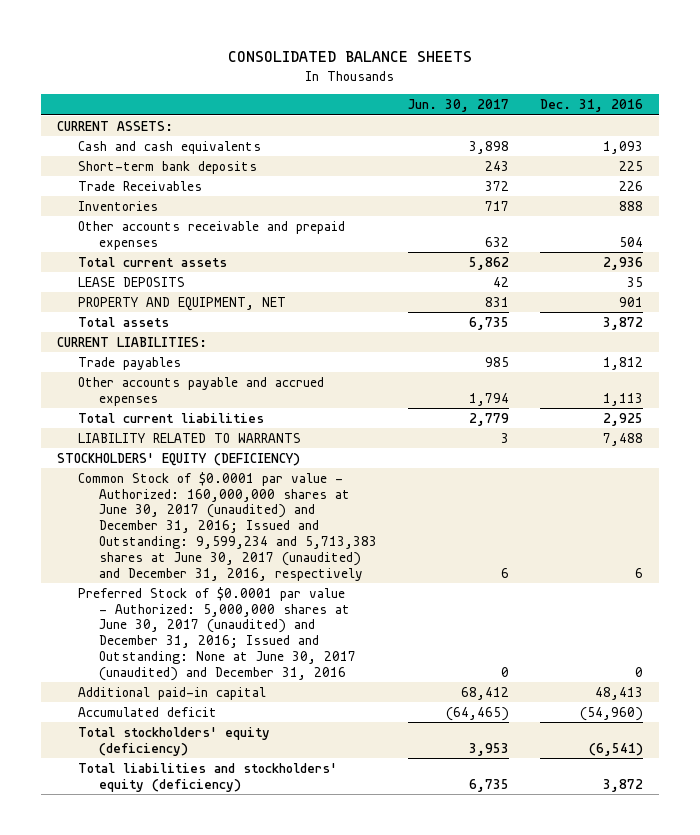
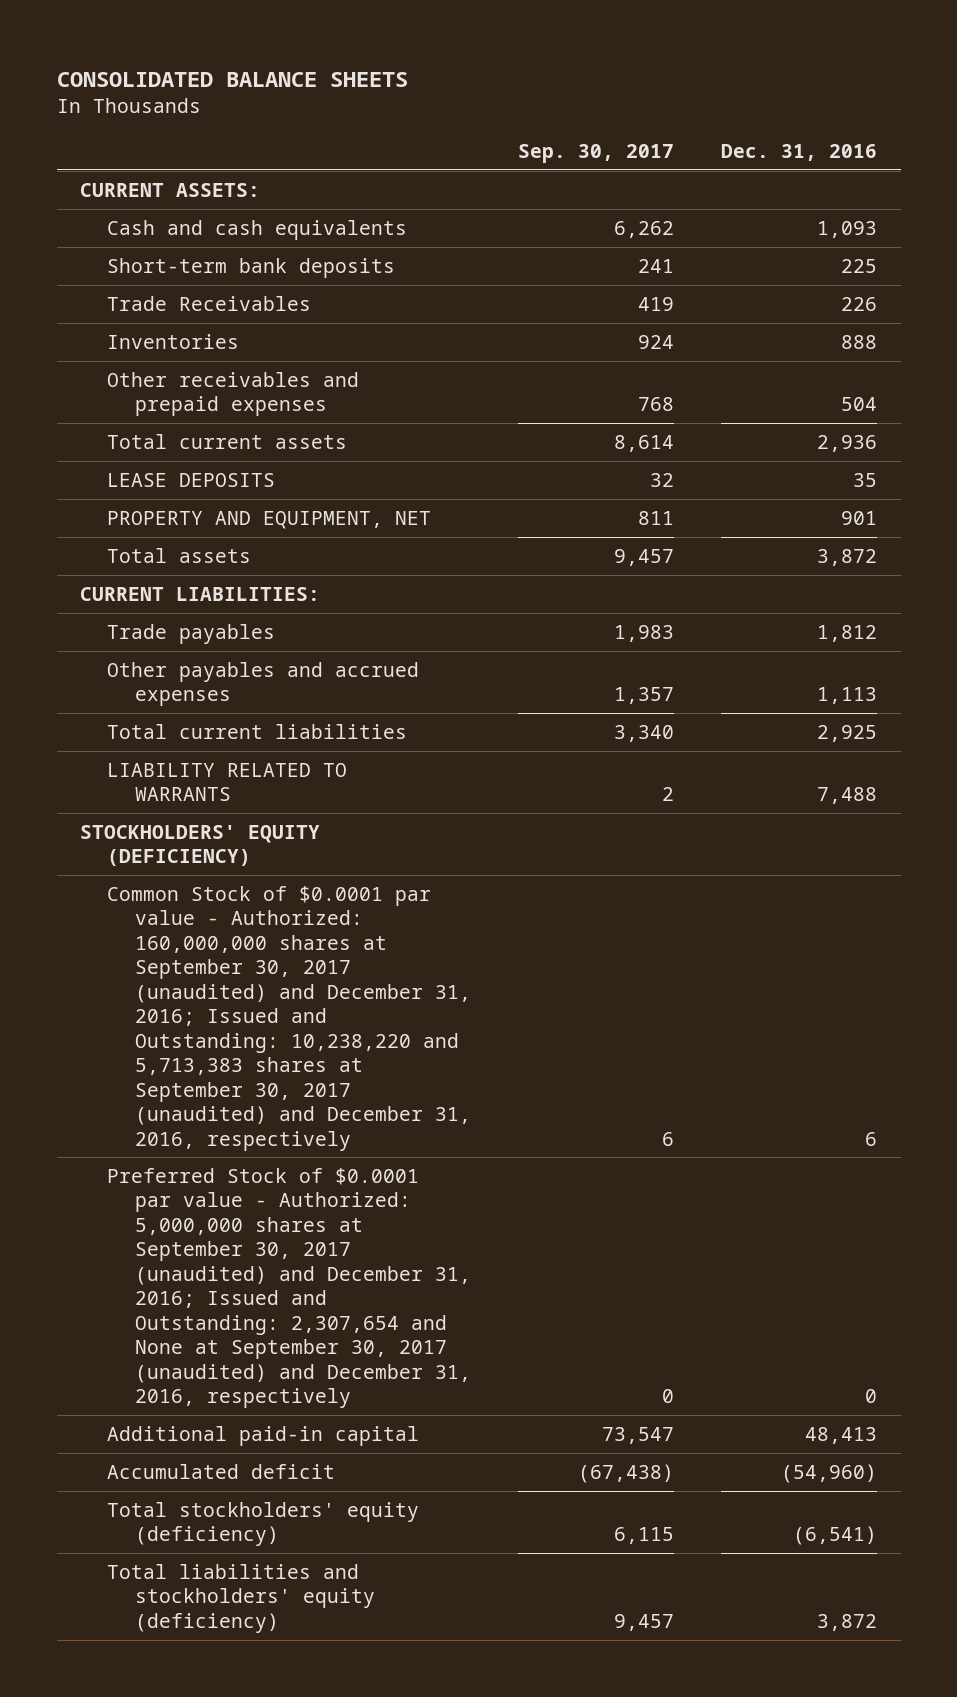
- | Jun. 30, 2017 | Dec. 31, 2016
+ | Sep. 30, 2017 | Dec. 31, 2016
- Other accounts receivable and prepaid expenses | 632 | 504
+ Other receivables and prepaid expenses | 768 | 504
- Other accounts payable and accrued expenses | 1,794 | 1,113
+ Other payables and accrued expenses | 1,357 | 1,113
- Common Stock of $0.0001 par value - Authorized: 160,000,000 shares at June 30, 2017 (unaudited) and December 31, 2016; Issued and Outstanding: 9,599,234 and 5,713,383 shares at June 30, 2017 (unaudited) and December 31, 2016, respectively | 6 | 6
- Preferred Stock of $0.0001 par value - Authorized: 5,000,000 shares at June 30, 2017 (unaudited) and December 31, 2016; Issued and Outstanding: None at June 30, 2017 (unaudited) and December 31, 2016 | 0 | 0
+ Common Stock of $0.0001 par value - Authorized: 160,000,000 shares at September 30, 2017 (unaudited) and December 31, 2016; Issued and Outstanding: 10,238,220 and 5,713,383 shares at September 30, 2017 (unaudited) and December 31, 2016, respectively | 6 | 6
+ Preferred Stock of $0.0001 par value - Authorized: 5,000,000 shares at September 30, 2017 (unaudited) and December 31, 2016; Issued and Outstanding: 2,307,654 and None at September 30, 2017 (unaudited) and December 31, 2016, respectively | 0 | 0

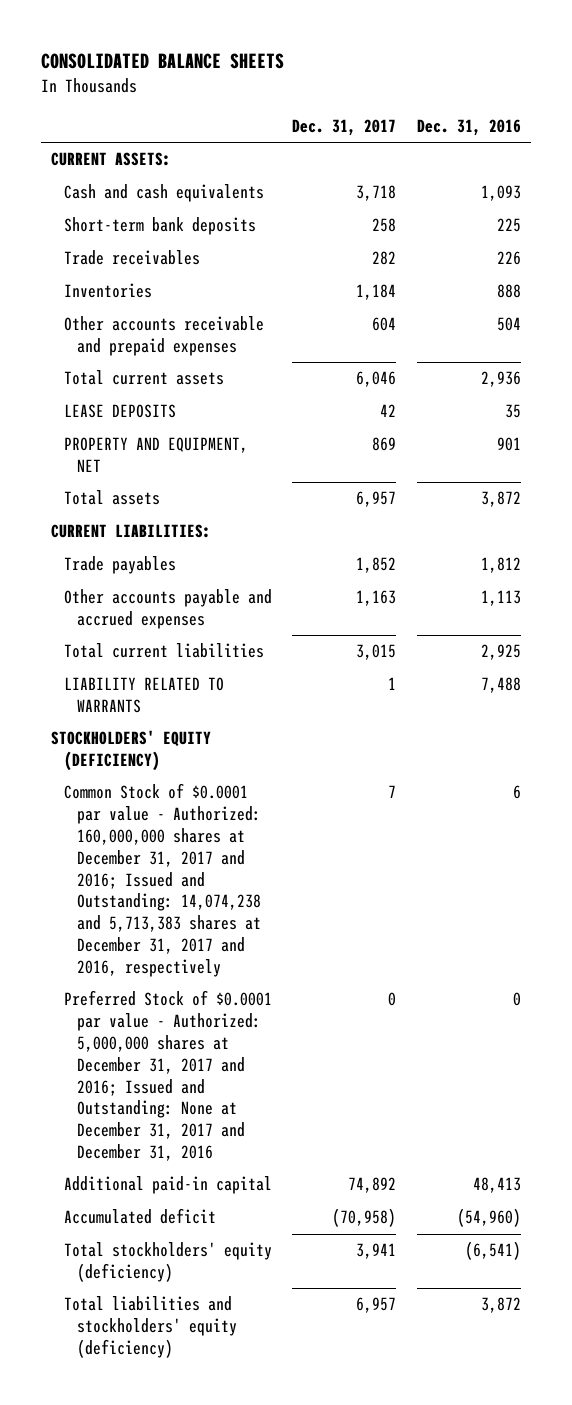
- | Sep. 30, 2017 | Dec. 31, 2016
+ | Dec. 31, 2017 | Dec. 31, 2016
- Trade Receivables | 419 | 226
+ Trade receivables | 282 | 226
- Other receivables and prepaid expenses | 768 | 504
+ Other accounts receivable and prepaid expenses | 604 | 504
- Other payables and accrued expenses | 1,357 | 1,113
+ Other accounts payable and accrued expenses | 1,163 | 1,113
- Common Stock of $0.0001 par value - Authorized: 160,000,000 shares at September 30, 2017 (unaudited) and December 31, 2016; Issued and Outstanding: 10,238,220 and 5,713,383 shares at September 30, 2017 (unaudited) and December 31, 2016, respectively | 6 | 6
- Preferred Stock of $0.0001 par value - Authorized: 5,000,000 shares at September 30, 2017 (unaudited) and December 31, 2016; Issued and Outstanding: 2,307,654 and None at September 30, 2017 (unaudited) and December 31, 2016, respectively | 0 | 0
+ Common Stock of $0.0001 par value - Authorized: 160,000,000 shares at December 31, 2017 and 2016; Issued and Outstanding: 14,074,238 and 5,713,383 shares at December 31, 2017 and 2016, respectively | 7 | 6
+ Preferred Stock of $0.0001 par value - Authorized: 5,000,000 shares at December 31, 2017 and 2016; Issued and Outstanding: None at December 31, 2017 and December 31, 2016 | 0 | 0

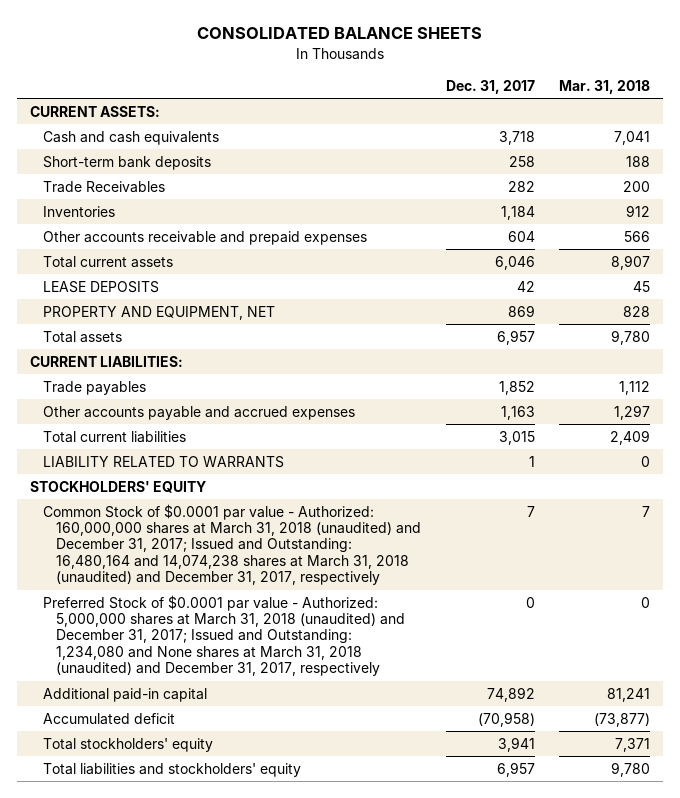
- | Dec. 31, 2017 | Dec. 31, 2016
+ | Dec. 31, 2017 | Mar. 31, 2018
- Trade receivables | 282 | 226
+ Trade Receivables | 282 | 200
- STOCKHOLDERS' EQUITY (DEFICIENCY)
- Common Stock of $0.0001 par value - Authorized: 160,000,000 shares at December 31, 2017 and 2016; Issued and Outstanding: 14,074,238 and 5,713,383 shares at December 31, 2017 and 2016, respectively | 7 | 6
- Preferred Stock of $0.0001 par value - Authorized: 5,000,000 shares at December 31, 2017 and 2016; Issued and Outstanding: None at December 31, 2017 and December 31, 2016 | 0 | 0
+ STOCKHOLDERS' EQUITY
+ Common Stock of $0.0001 par value - Authorized: 160,000,000 shares at March 31, 2018 (unaudited) and December 31, 2017; Issued and Outstanding: 16,480,164 and 14,074,238 shares at March 31, 2018 (unaudited) and December 31, 2017, respectively | 7 | 7
+ Preferred Stock of $0.0001 par value - Authorized: 5,000,000 shares at March 31, 2018 (unaudited) and December 31, 2017; Issued and Outstanding: 1,234,080 and None shares at March 31, 2018 (unaudited) and December 31, 2017, respectively | 0 | 0
- Total stockholders' equity (deficiency) | 3,941 | (6,541)
- Total liabilities and stockholders' equity (deficiency) | 6,957 | 3,872
+ Total stockholders' equity | 3,941 | 7,371
+ Total liabilities and stockholders' equity | 6,957 | 9,780

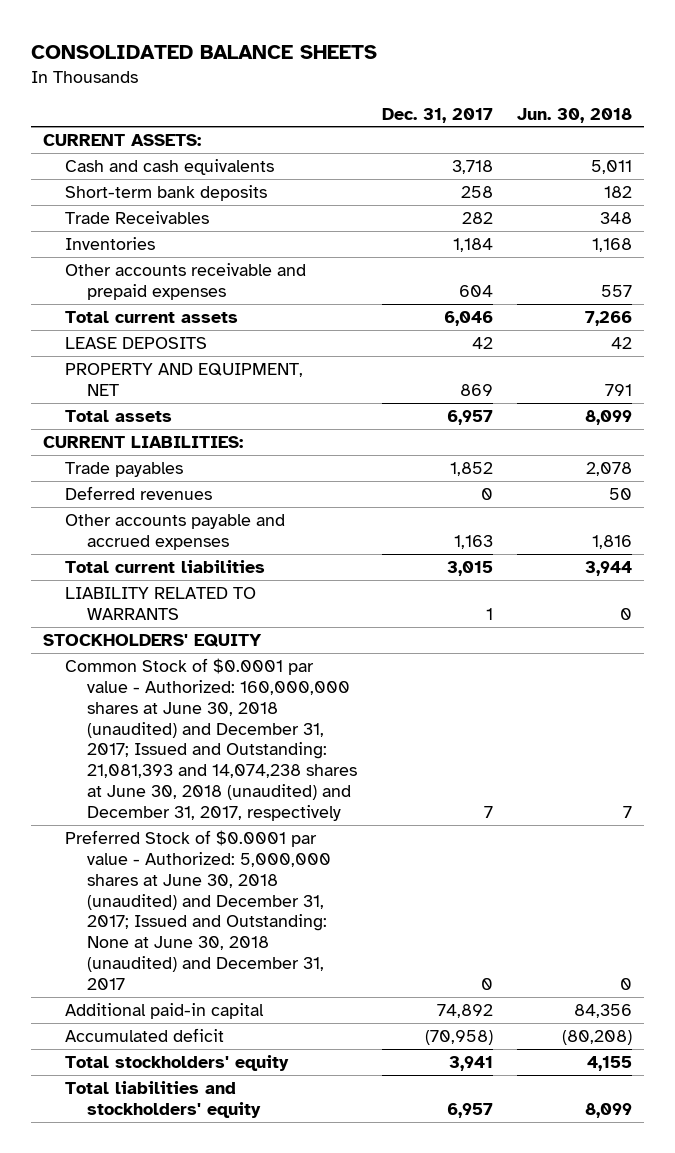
- | Dec. 31, 2017 | Mar. 31, 2018
+ | Dec. 31, 2017 | Jun. 30, 2018
+ Deferred revenues | 0 | 50
- Common Stock of $0.0001 par value - Authorized: 160,000,000 shares at March 31, 2018 (unaudited) and December 31, 2017; Issued and Outstanding: 16,480,164 and 14,074,238 shares at March 31, 2018 (unaudited) and December 31, 2017, respectively | 7 | 7
- Preferred Stock of $0.0001 par value - Authorized: 5,000,000 shares at March 31, 2018 (unaudited) and December 31, 2017; Issued and Outstanding: 1,234,080 and None shares at March 31, 2018 (unaudited) and December 31, 2017, respectively | 0 | 0
+ Common Stock of $0.0001 par value - Authorized: 160,000,000 shares at June 30, 2018 (unaudited) and December 31, 2017; Issued and Outstanding: 21,081,393 and 14,074,238 shares at June 30, 2018 (unaudited) and December 31, 2017, respectively | 7 | 7
+ Preferred Stock of $0.0001 par value - Authorized: 5,000,000 shares at June 30, 2018 (unaudited) and December 31, 2017; Issued and Outstanding: None at June 30, 2018 (unaudited) and December 31, 2017 | 0 | 0

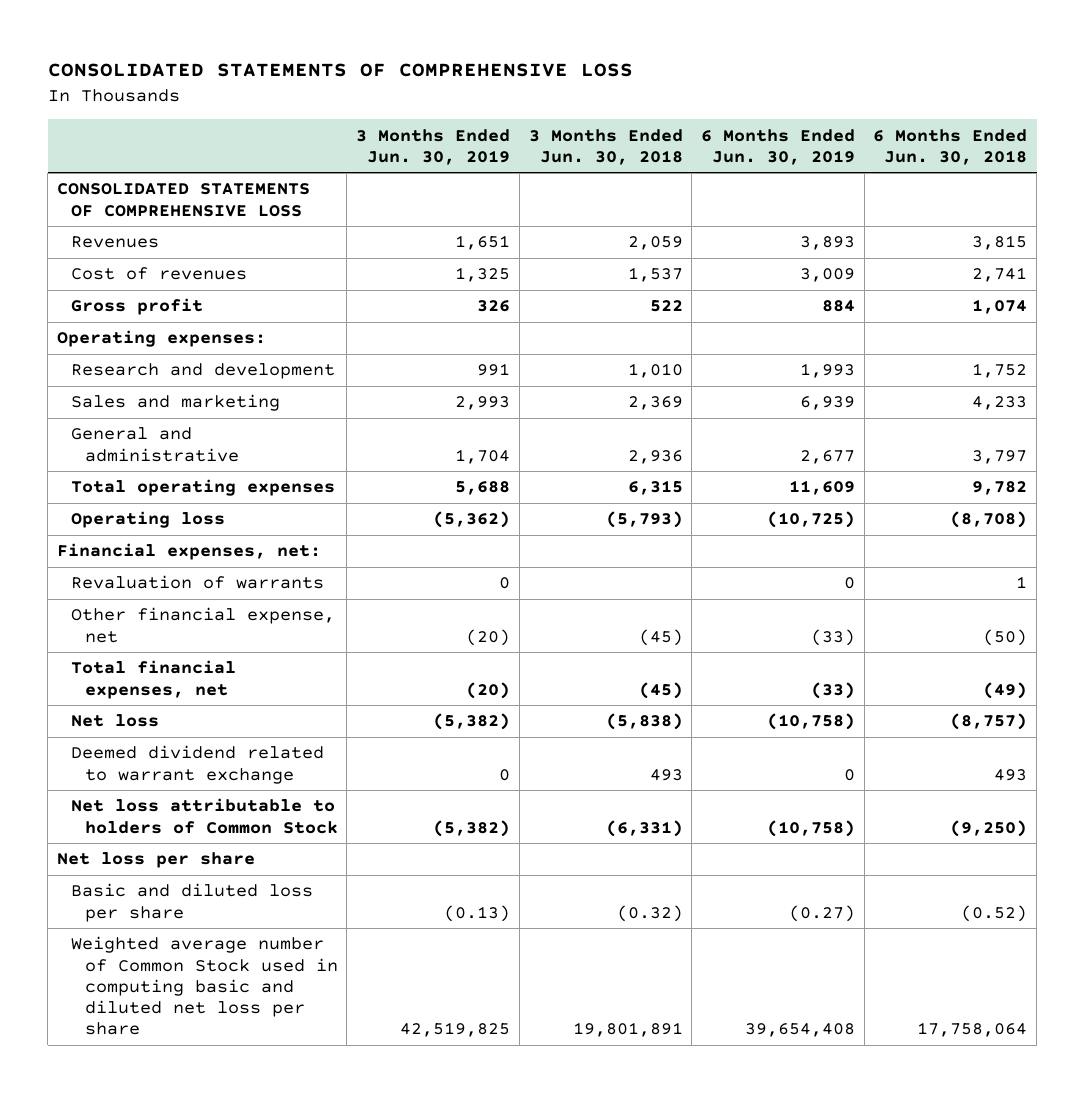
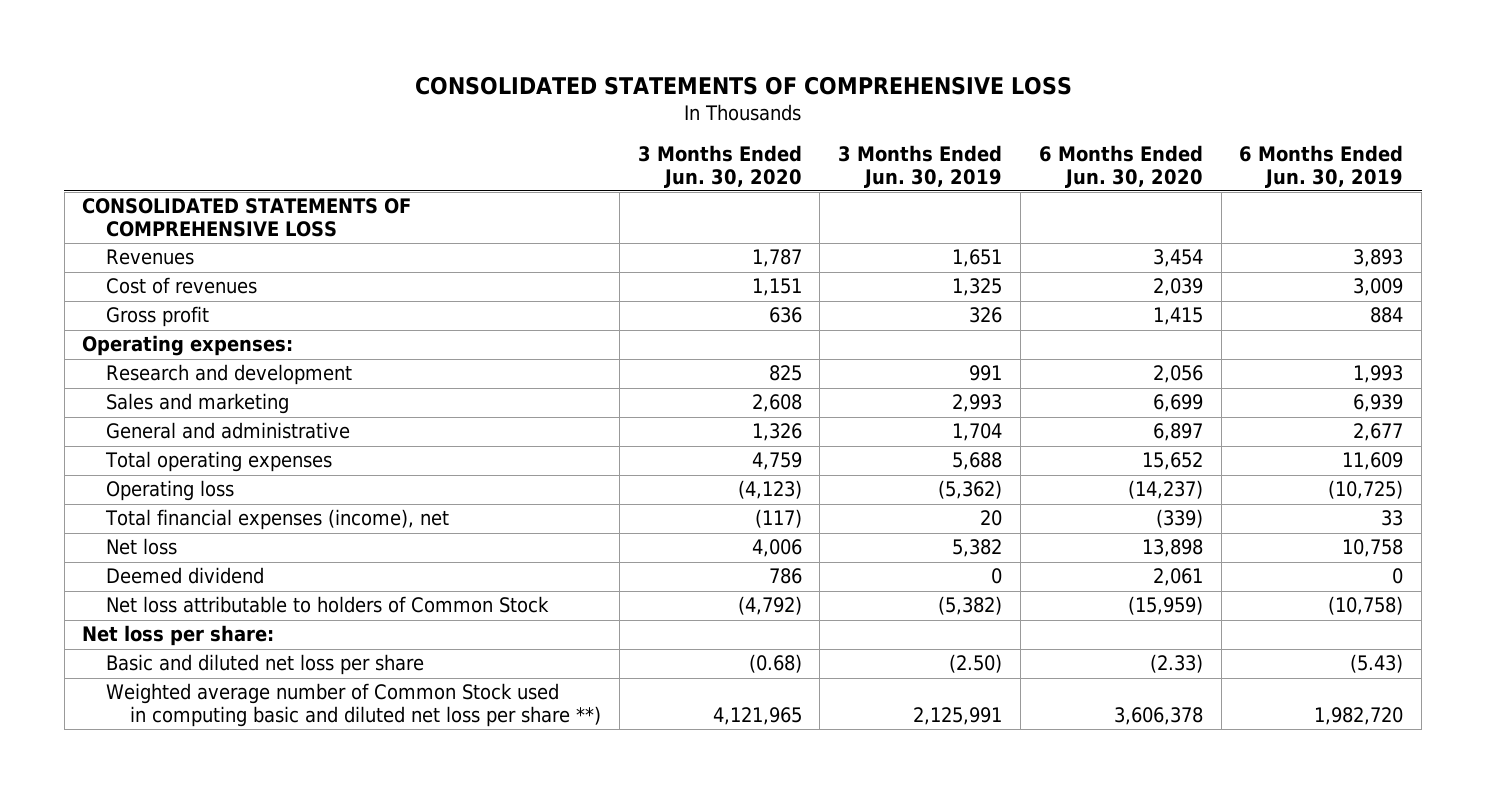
- | 3 Months Ended Jun. 30, 2019 | 3 Months Ended Jun. 30, 2018 | 6 Months Ended Jun. 30, 2019 | 6 Months Ended Jun. 30, 2018
+ | 3 Months Ended Jun. 30, 2020 | 3 Months Ended Jun. 30, 2019 | 6 Months Ended Jun. 30, 2020 | 6 Months Ended Jun. 30, 2019
- Financial expenses, net:
- Revaluation of warrants | 0 | | 0 | 1
- Other financial expense, net | (20) | (45) | (33) | (50)
- Total financial expenses, net | (20) | (45) | (33) | (49)
- Net loss | (5,382) | (5,838) | (10,758) | (8,757)
- Deemed dividend related to warrant exchange | 0 | 493 | 0 | 493
+ Total financial expenses (income), net | (117) | 20 | (339) | 33
+ Net loss | 4,006 | 5,382 | 13,898 | 10,758
+ Deemed dividend | 786 | 0 | 2,061 | 0
- Net loss per share
- Basic and diluted loss per share | (0.13) | (0.32) | (0.27) | (0.52)
- Weighted average number of Common Stock used in computing basic and diluted net loss per share | 42,519,825 | 19,801,891 | 39,654,408 | 17,758,064
+ Net loss per share:
+ Basic and diluted net loss per share | (0.68) | (2.50) | (2.33) | (5.43)
+ Weighted average number of Common Stock used in computing basic and diluted net loss per share **) | 4,121,965 | 2,125,991 | 3,606,378 | 1,982,720

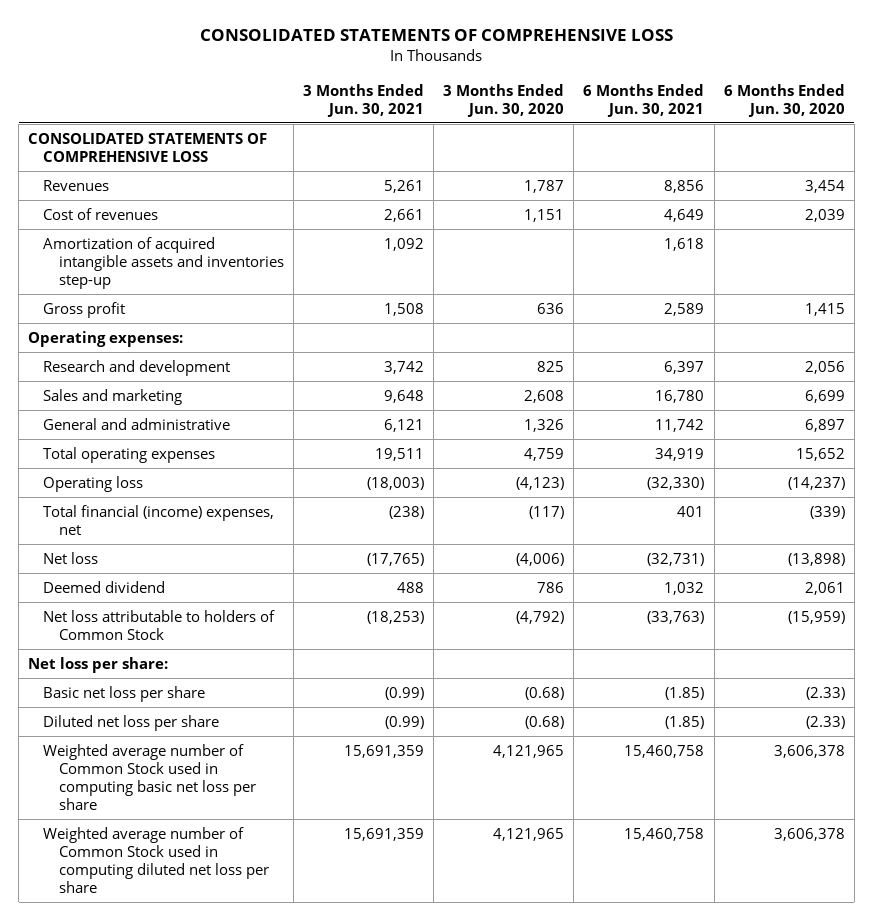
- | 3 Months Ended Jun. 30, 2020 | 3 Months Ended Jun. 30, 2019 | 6 Months Ended Jun. 30, 2020 | 6 Months Ended Jun. 30, 2019
+ | 3 Months Ended Jun. 30, 2021 | 3 Months Ended Jun. 30, 2020 | 6 Months Ended Jun. 30, 2021 | 6 Months Ended Jun. 30, 2020
+ Amortization of acquired intangible assets and inventories step-up | 1,092 | | 1,618 |
- Total financial expenses (income), net | (117) | 20 | (339) | 33
- Net loss | 4,006 | 5,382 | 13,898 | 10,758
+ Total financial (income) expenses, net | (238) | (117) | 401 | (339)
+ Net loss | (17,765) | (4,006) | (32,731) | (13,898)
- Basic and diluted net loss per share | (0.68) | (2.50) | (2.33) | (5.43)
- Weighted average number of Common Stock used in computing basic and diluted net loss per share **) | 4,121,965 | 2,125,991 | 3,606,378 | 1,982,720
+ Basic net loss per share | (0.99) | (0.68) | (1.85) | (2.33)
+ Diluted net loss per share | (0.99) | (0.68) | (1.85) | (2.33)
+ Weighted average number of Common Stock used in computing basic net loss per share | 15,691,359 | 4,121,965 | 15,460,758 | 3,606,378
+ Weighted average number of Common Stock used in computing diluted net loss per share | 15,691,359 | 4,121,965 | 15,460,758 | 3,606,378

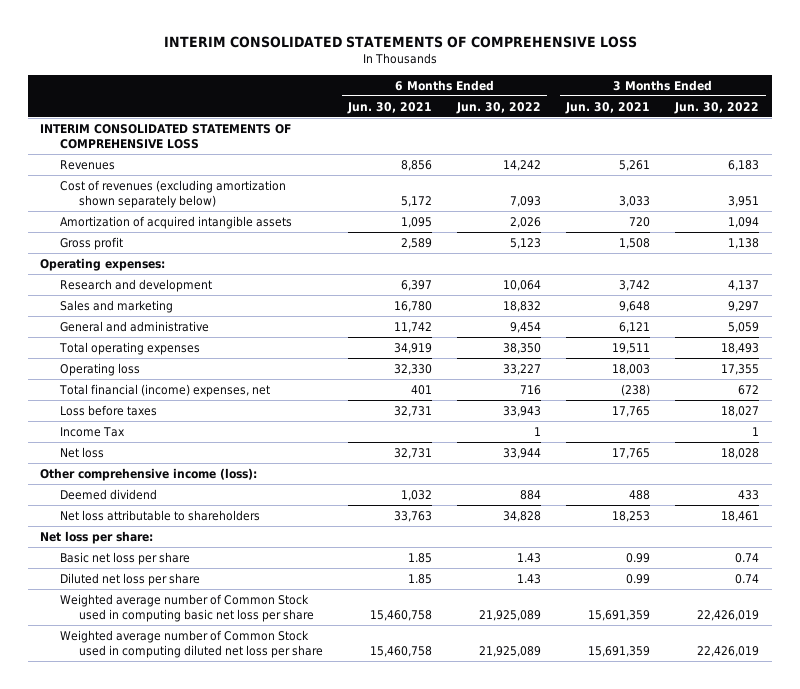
- CONSOLIDATED STATEMENTS OF COMPREHENSIVE LOSS
+ INTERIM CONSOLIDATED STATEMENTS OF COMPREHENSIVE LOSS
- | 3 Months Ended Jun. 30, 2021 | 3 Months Ended Jun. 30, 2020 | 6 Months Ended Jun. 30, 2021 | 6 Months Ended Jun. 30, 2020
+ | 6 Months Ended Jun. 30, 2021 | 6 Months Ended Jun. 30, 2022 | 3 Months Ended Jun. 30, 2021 | 3 Months Ended Jun. 30, 2022
- CONSOLIDATED STATEMENTS OF COMPREHENSIVE LOSS
+ INTERIM CONSOLIDATED STATEMENTS OF COMPREHENSIVE LOSS
- Cost of revenues | 2,661 | 1,151 | 4,649 | 2,039
- Amortization of acquired intangible assets and inventories step-up | 1,092 | | 1,618 |
+ Cost of revenues (excluding amortization shown separately below) | 5,172 | 7,093 | 3,033 | 3,951
+ Amortization of acquired intangible assets | 1,095 | 2,026 | 720 | 1,094
- Operating loss | (18,003) | (4,123) | (32,330) | (14,237)
+ Operating loss | 32,330 | 33,227 | 18,003 | 17,355
- Net loss | (17,765) | (4,006) | (32,731) | (13,898)
+ Loss before taxes | 32,731 | 33,943 | 17,765 | 18,027
+ Income Tax | | 1 | | 1
+ Net loss | 32,731 | 33,944 | 17,765 | 18,028
+ Other comprehensive income (loss):
- Net loss attributable to holders of Common Stock | (18,253) | (4,792) | (33,763) | (15,959)
+ Net loss attributable to shareholders | 33,763 | 34,828 | 18,253 | 18,461
- Basic net loss per share | (0.99) | (0.68) | (1.85) | (2.33)
- Diluted net loss per share | (0.99) | (0.68) | (1.85) | (2.33)
+ Basic net loss per share | 1.85 | 1.43 | 0.99 | 0.74
+ Diluted net loss per share | 1.85 | 1.43 | 0.99 | 0.74

